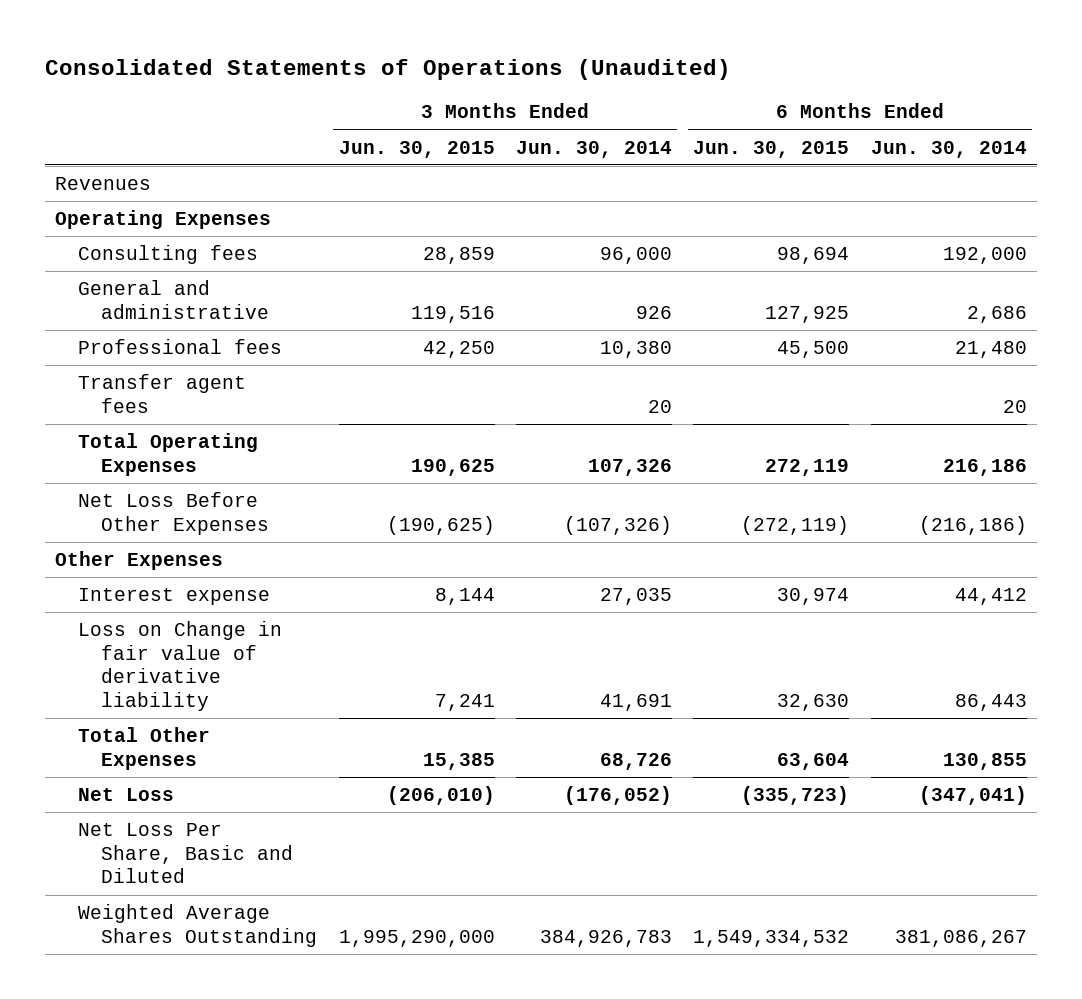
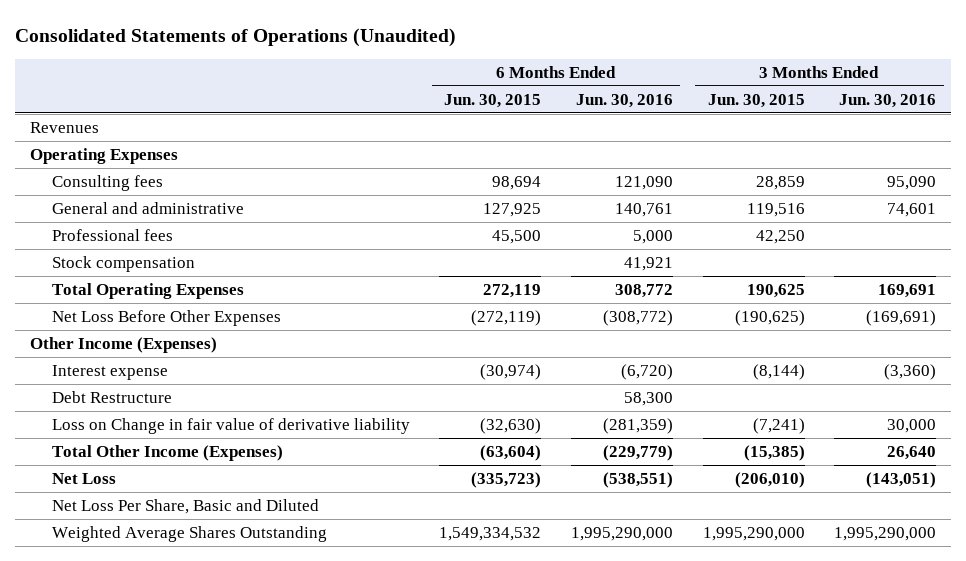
- | 3 Months Ended Jun. 30, 2015 | 3 Months Ended Jun. 30, 2014 | 6 Months Ended Jun. 30, 2015 | 6 Months Ended Jun. 30, 2014
+ | 6 Months Ended Jun. 30, 2015 | 6 Months Ended Jun. 30, 2016 | 3 Months Ended Jun. 30, 2015 | 3 Months Ended Jun. 30, 2016
- Transfer agent fees | | 20 | | 20
+ Stock compensation | | 41,921 | |
- Other Expenses
- Interest expense | 8,144 | 27,035 | 30,974 | 44,412
- Loss on Change in fair value of derivative liability | 7,241 | 41,691 | 32,630 | 86,443
- Total Other Expenses | 15,385 | 68,726 | 63,604 | 130,855
+ Other Income (Expenses)
+ Interest expense | (30,974) | (6,720) | (8,144) | (3,360)
+ Debt Restructure | | 58,300 | |
+ Loss on Change in fair value of derivative liability | (32,630) | (281,359) | (7,241) | 30,000
+ Total Other Income (Expenses) | (63,604) | (229,779) | (15,385) | 26,640

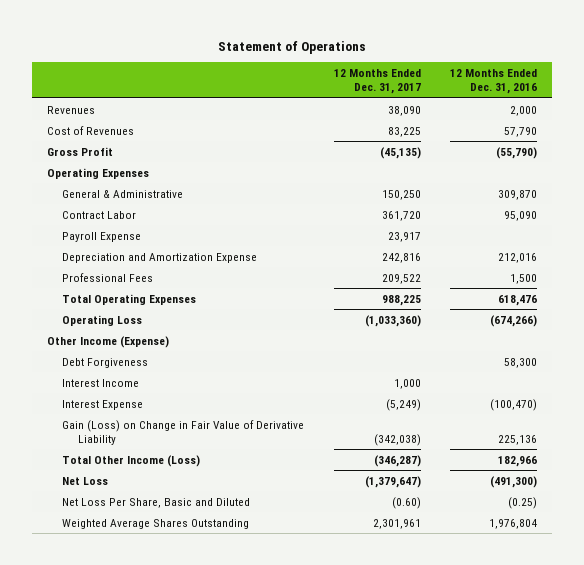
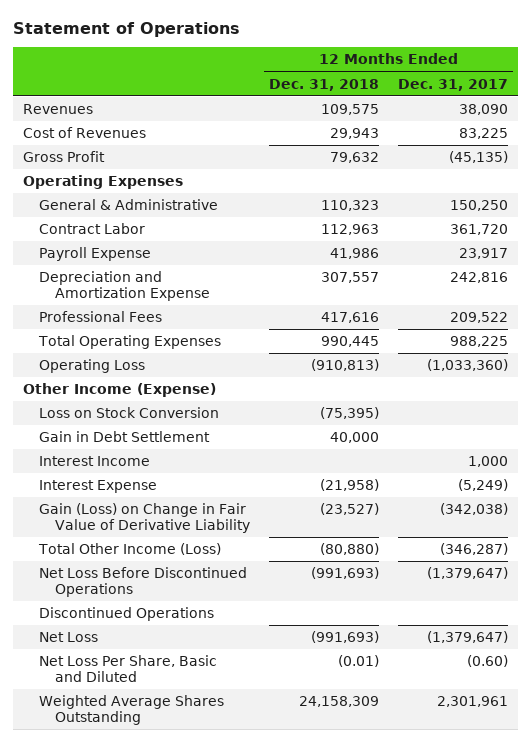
- | 12 Months Ended Dec. 31, 2017 | 12 Months Ended Dec. 31, 2016
+ | 12 Months Ended Dec. 31, 2018 | 12 Months Ended Dec. 31, 2017
- Debt Forgiveness | | 58,300
+ Loss on Stock Conversion | (75,395) |
+ Gain in Debt Settlement | 40,000 |
+ Net Loss Before Discontinued Operations | (991,693) | (1,379,647)
+ Discontinued Operations

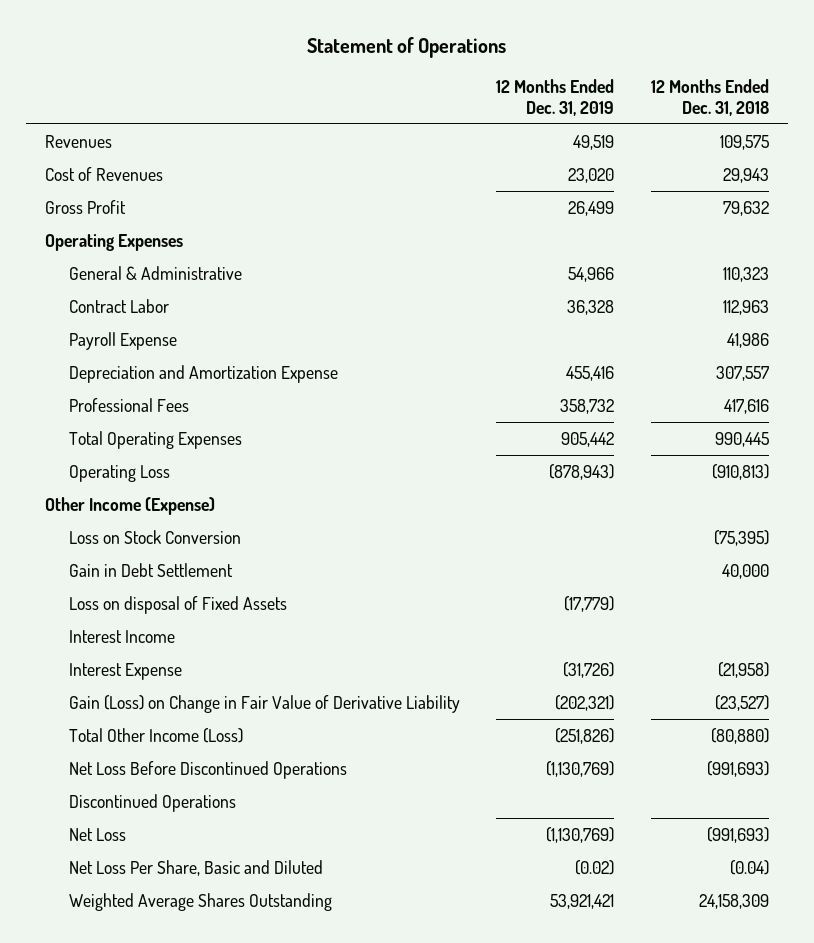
- | 12 Months Ended Dec. 31, 2018 | 12 Months Ended Dec. 31, 2017
+ | 12 Months Ended Dec. 31, 2019 | 12 Months Ended Dec. 31, 2018
+ Loss on disposal of Fixed Assets | (17,779) |
- Net Loss Per Share, Basic and Diluted | (0.01) | (0.60)
+ Net Loss Per Share, Basic and Diluted | (0.02) | (0.04)

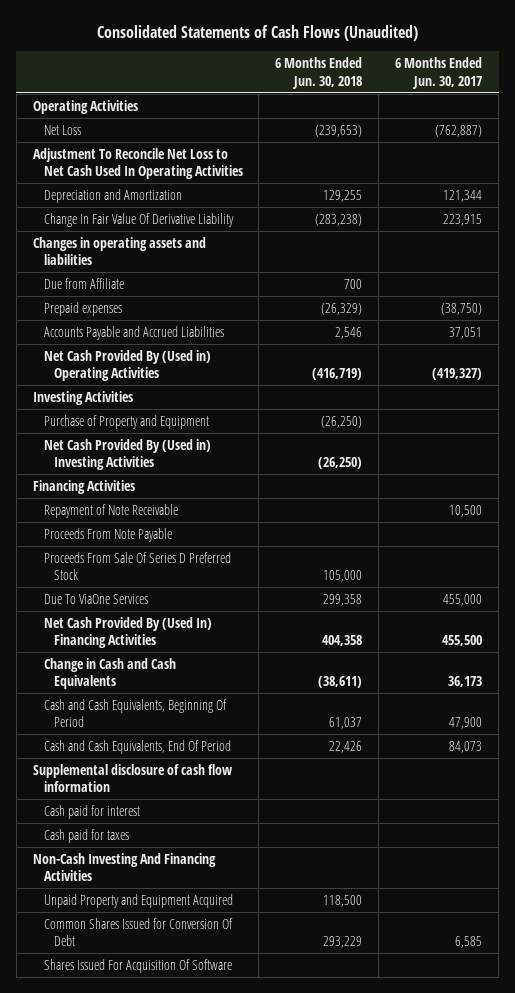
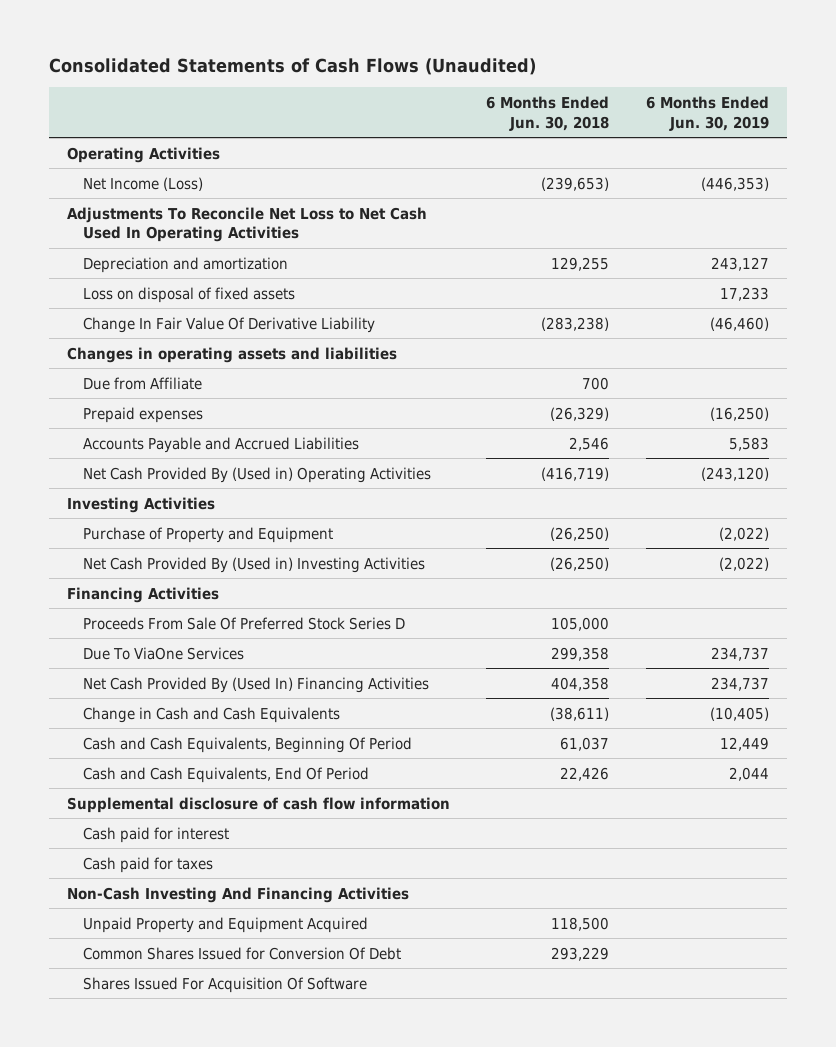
- | 6 Months Ended Jun. 30, 2018 | 6 Months Ended Jun. 30, 2017
+ | 6 Months Ended Jun. 30, 2018 | 6 Months Ended Jun. 30, 2019
- Net Loss | (239,653) | (762,887)
- Adjustment To Reconcile Net Loss to Net Cash Used In Operating Activities
- Depreciation and Amortization | 129,255 | 121,344
+ Net Income (Loss) | (239,653) | (446,353)
+ Adjustments To Reconcile Net Loss to Net Cash Used In Operating Activities
+ Depreciation and amortization | 129,255 | 243,127
+ Loss on disposal of fixed assets | | 17,233
- Repayment of Note Receivable | | 10,500
- Proceeds From Note Payable
- Proceeds From Sale Of Series D Preferred Stock | 105,000 |
+ Proceeds From Sale Of Preferred Stock Series D | 105,000 |

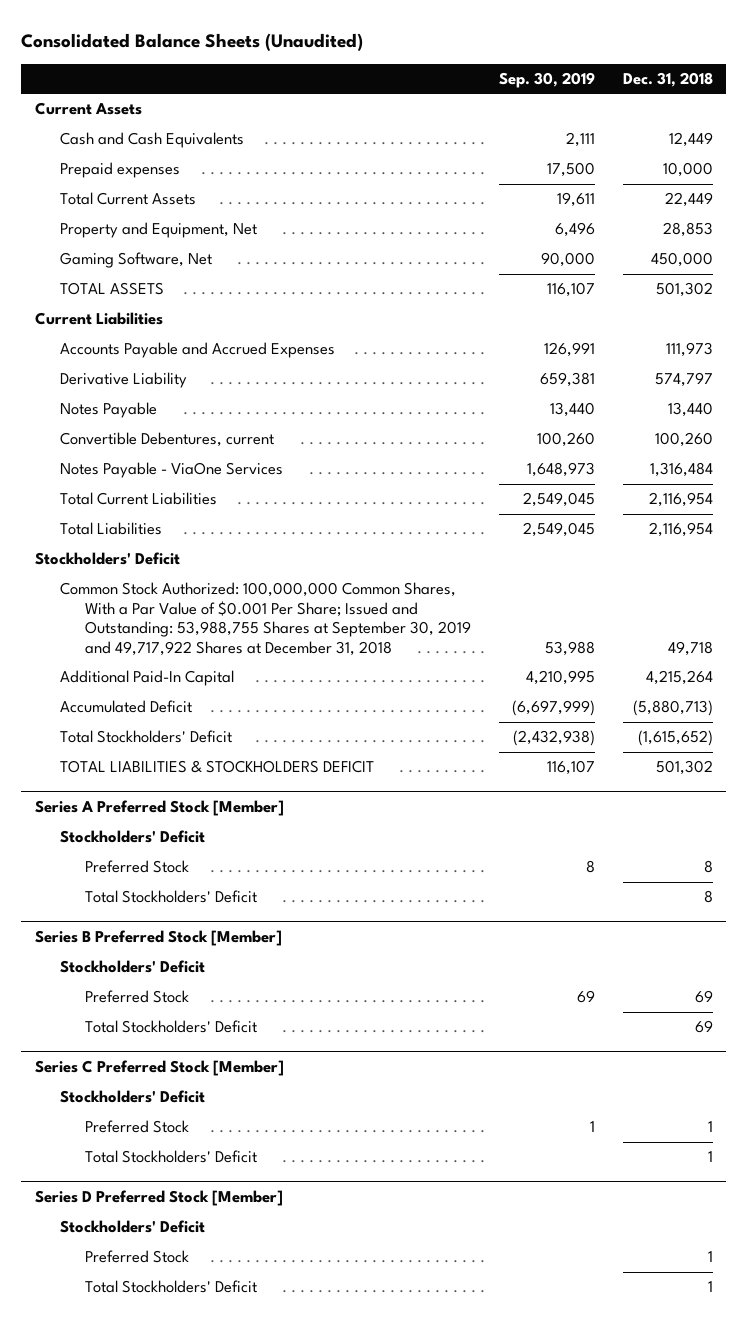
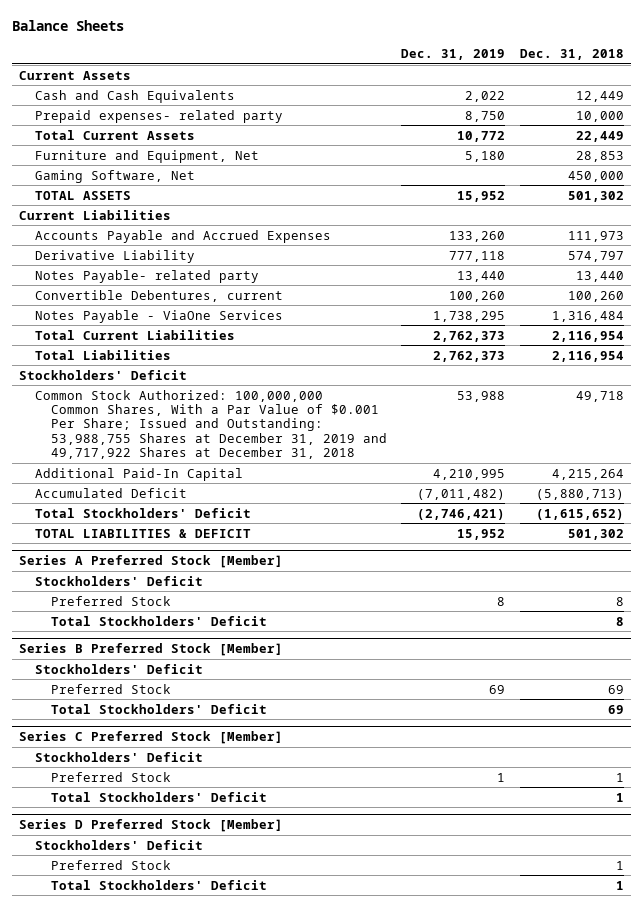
- Consolidated Balance Sheets (Unaudited)
+ Balance Sheets
- | Sep. 30, 2019 | Dec. 31, 2018
+ | Dec. 31, 2019 | Dec. 31, 2018
- Prepaid expenses | 17,500 | 10,000
+ Prepaid expenses- related party | 8,750 | 10,000
- Property and Equipment, Net | 6,496 | 28,853
+ Furniture and Equipment, Net | 5,180 | 28,853
- Notes Payable | 13,440 | 13,440
+ Notes Payable- related party | 13,440 | 13,440
- Common Stock Authorized: 100,000,000 Common Shares, With a Par Value of $0.001 Per Share; Issued and Outstanding: 53,988,755 Shares at September 30, 2019 and 49,717,922 Shares at December 31, 2018 | 53,988 | 49,718
+ Common Stock Authorized: 100,000,000 Common Shares, With a Par Value of $0.001 Per Share; Issued and Outstanding: 53,988,755 Shares at December 31, 2019 and 49,717,922 Shares at December 31, 2018 | 53,988 | 49,718
- TOTAL LIABILITIES & STOCKHOLDERS DEFICIT | 116,107 | 501,302
+ TOTAL LIABILITIES & DEFICIT | 15,952 | 501,302

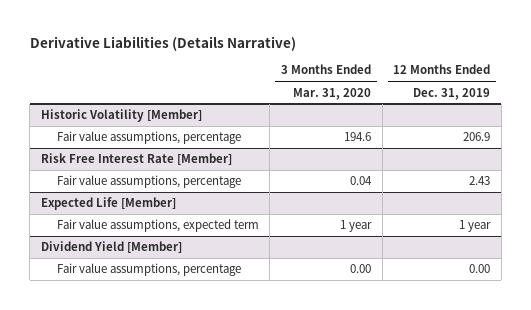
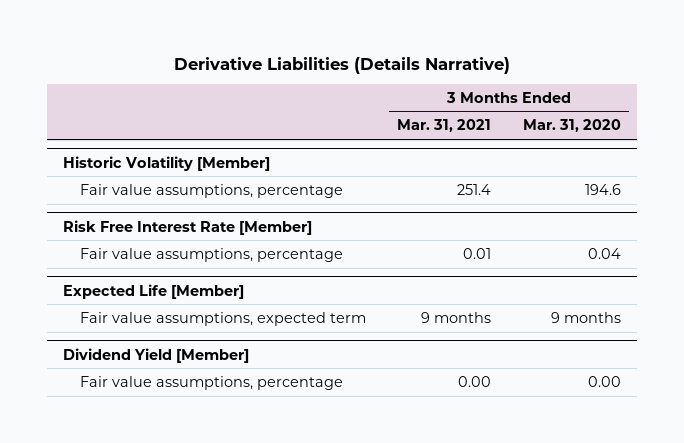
- | 3 Months Ended Mar. 31, 2020 | 12 Months Ended Dec. 31, 2019
+ | 3 Months Ended Mar. 31, 2021 | 3 Months Ended Mar. 31, 2020
@ Expected Life [Member]
- Fair value assumptions, expected term | 1 year | 1 year
+ Fair value assumptions, expected term | 9 months | 9 months

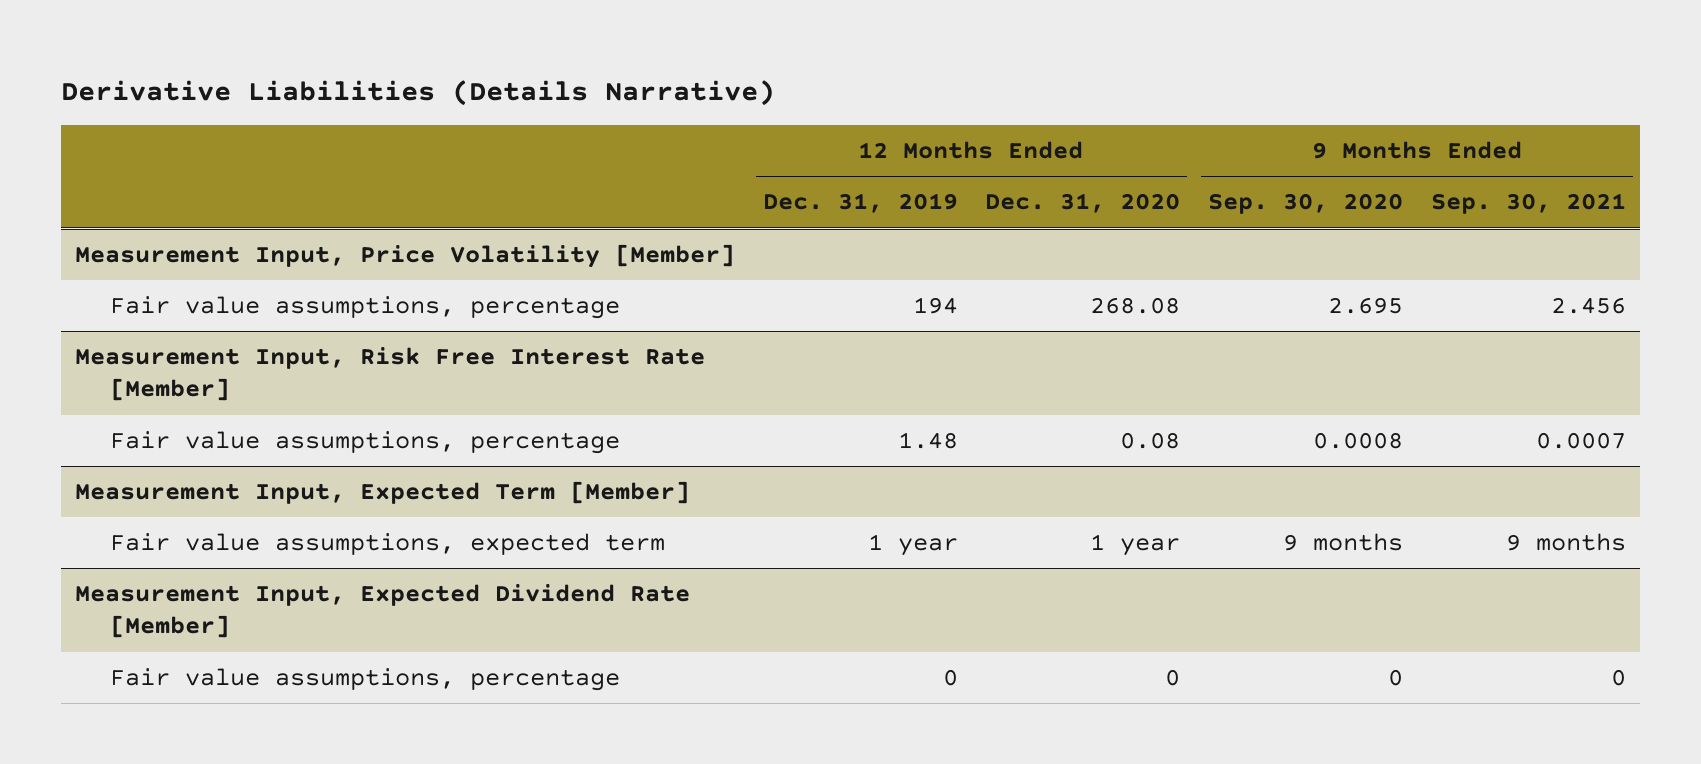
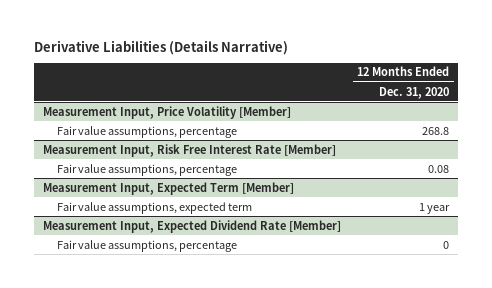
- | 12 Months Ended Dec. 31, 2019 | 12 Months Ended Dec. 31, 2020 | 9 Months Ended Sep. 30, 2020 | 9 Months Ended Sep. 30, 2021
+ | 12 Months Ended Dec. 31, 2020
@ Measurement Input, Price Volatility [Member]
- Fair value assumptions, percentage | 194 | 268.08 | 2.695 | 2.456
+ Fair value assumptions, percentage | 268.8

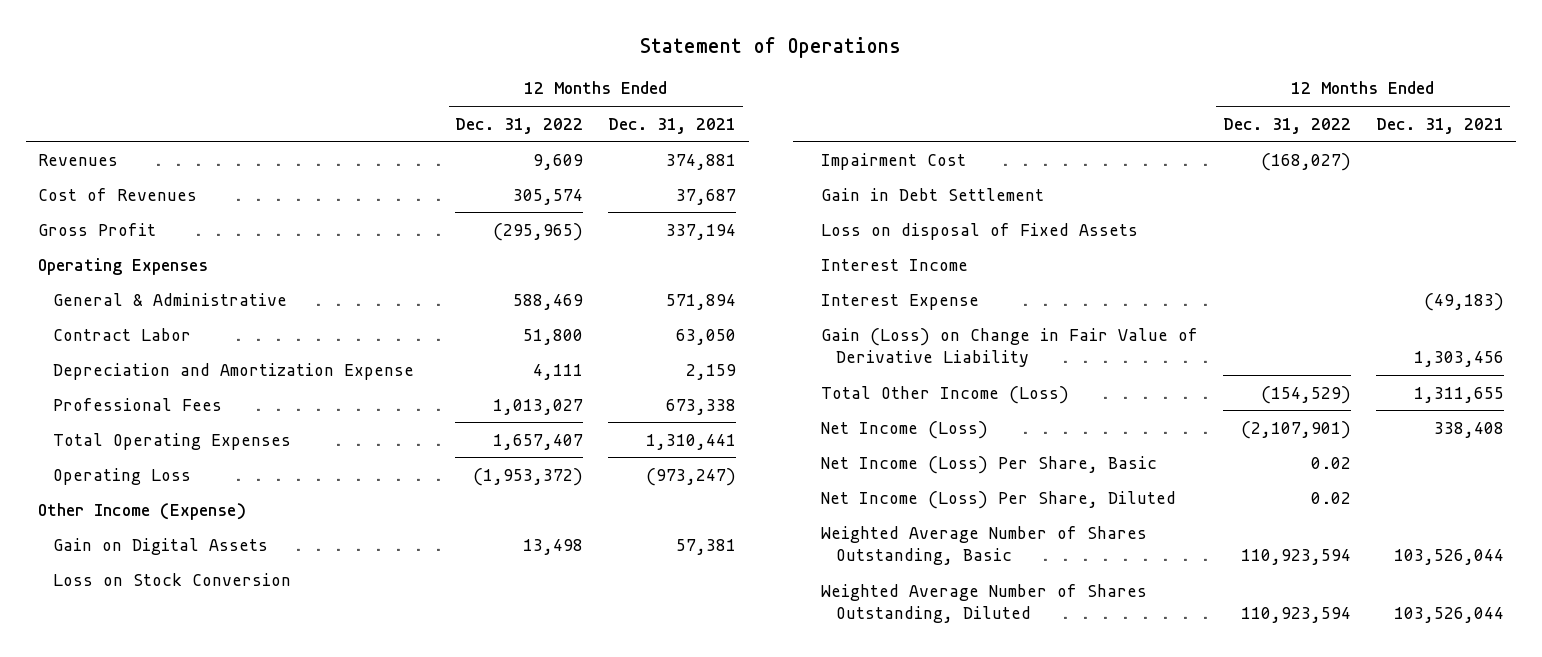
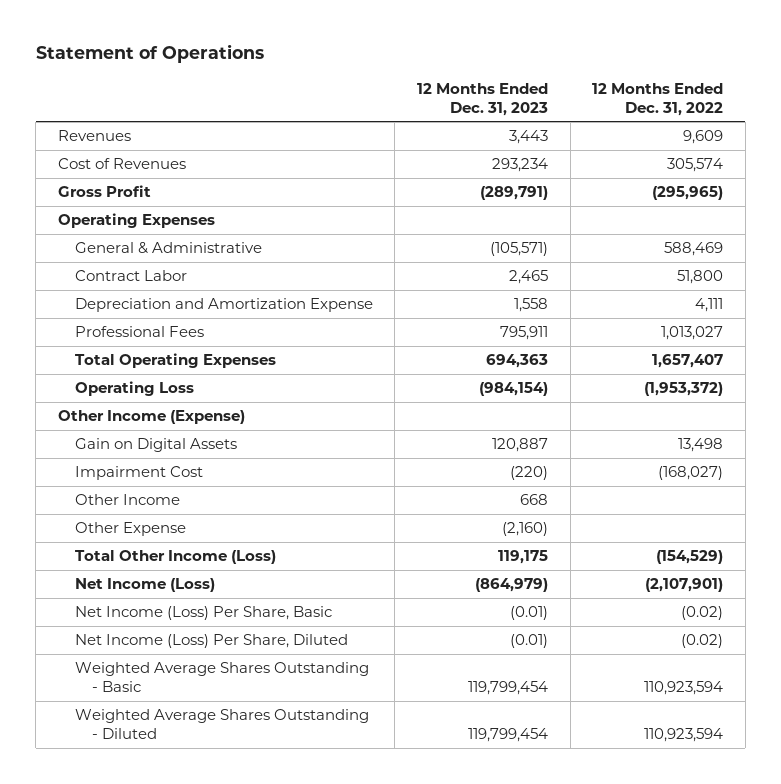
- | 12 Months Ended Dec. 31, 2022 | 12 Months Ended Dec. 31, 2021
+ | 12 Months Ended Dec. 31, 2023 | 12 Months Ended Dec. 31, 2022
- Loss on Stock Conversion
- Gain in Debt Settlement
- Loss on disposal of Fixed Assets
- Interest Income
- Interest Expense | | (49,183)
- Gain (Loss) on Change in Fair Value of Derivative Liability | | 1,303,456
+ Other Income | 668 |
+ Other Expense | (2,160) |
- Net Income (Loss) Per Share, Basic | 0.02 |
- Net Income (Loss) Per Share, Diluted | 0.02 |
- Weighted Average Number of Shares Outstanding, Basic | 110,923,594 | 103,526,044
- Weighted Average Number of Shares Outstanding, Diluted | 110,923,594 | 103,526,044
+ Net Income (Loss) Per Share, Basic | (0.01) | (0.02)
+ Net Income (Loss) Per Share, Diluted | (0.01) | (0.02)
+ Weighted Average Shares Outstanding - Basic | 119,799,454 | 110,923,594
+ Weighted Average Shares Outstanding - Diluted | 119,799,454 | 110,923,594

